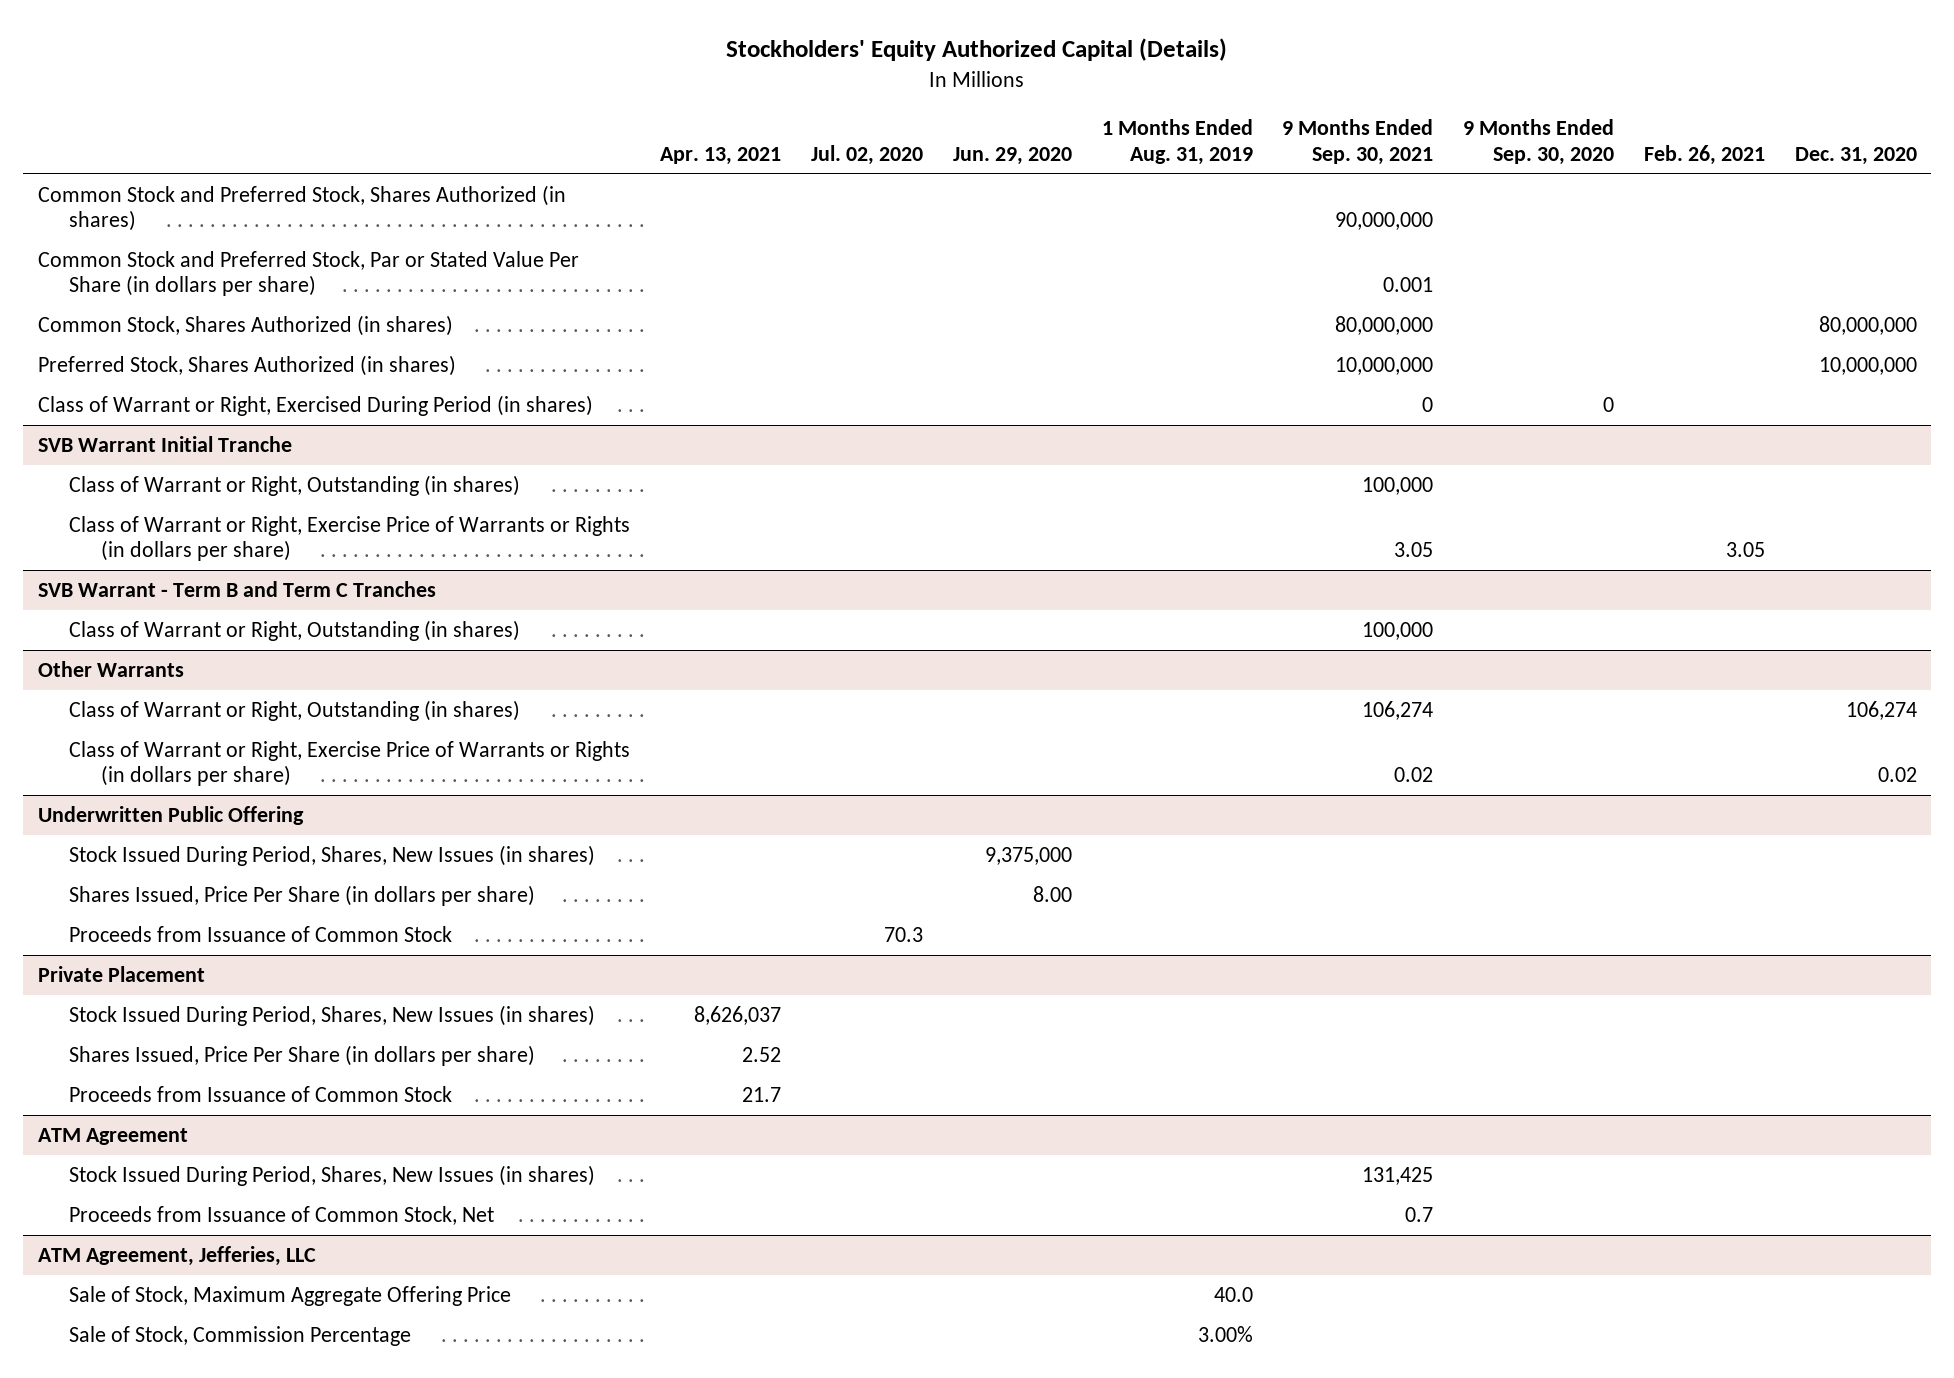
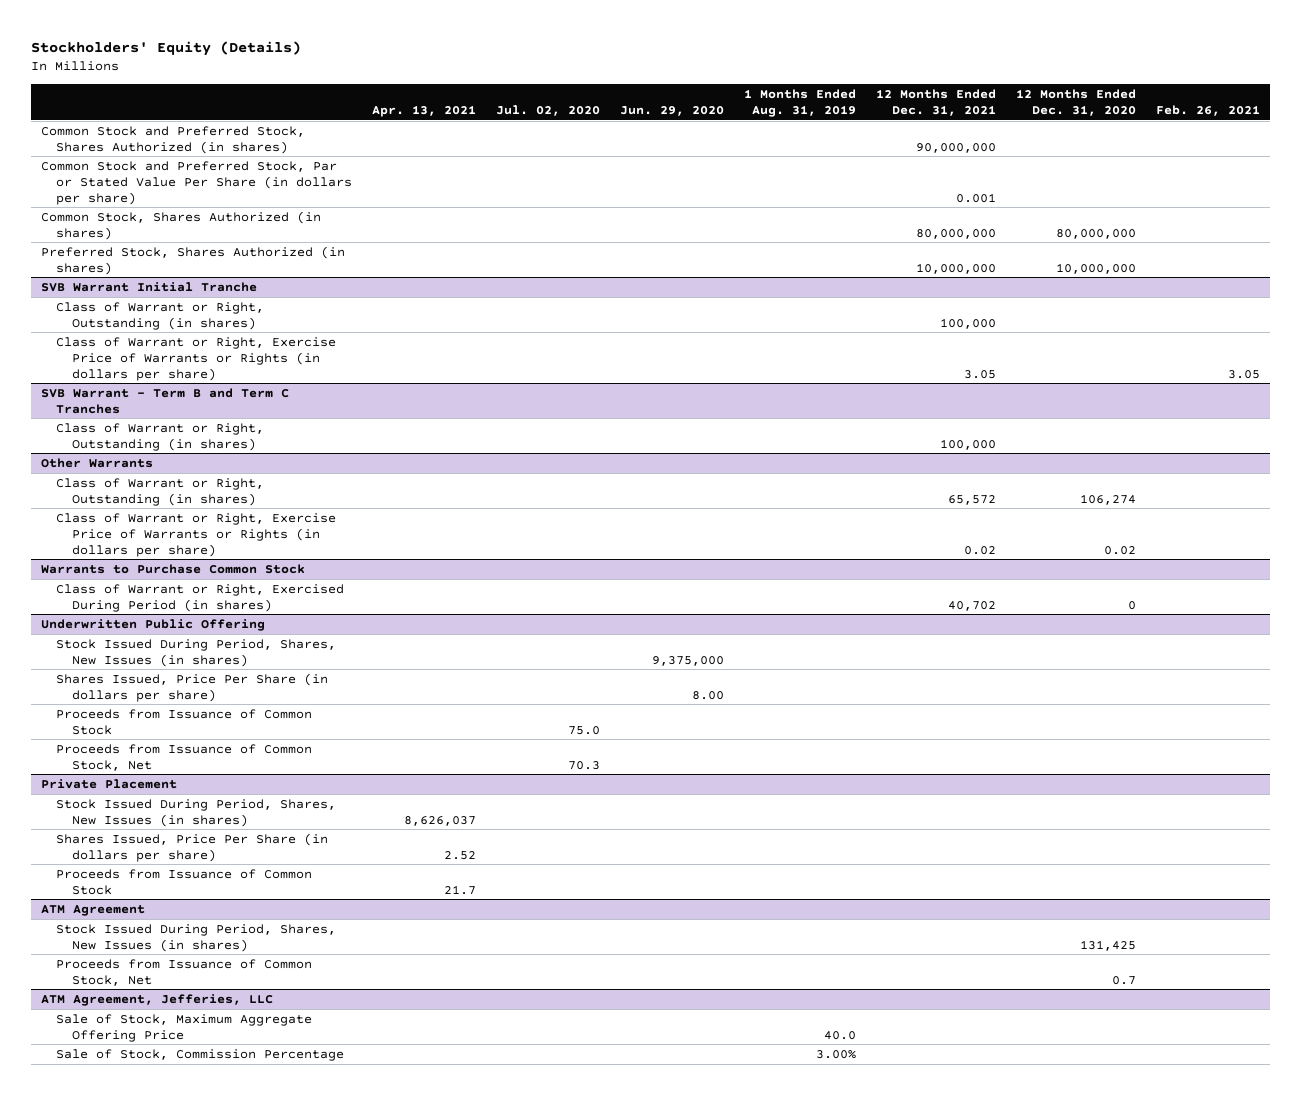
- Stockholders' Equity Authorized Capital (Details)
+ Stockholders' Equity (Details)
- | Apr. 13, 2021 | Jul. 02, 2020 | Jun. 29, 2020 | 1 Months Ended Aug. 31, 2019 | 9 Months Ended Sep. 30, 2021 | 9 Months Ended Sep. 30, 2020 | Feb. 26, 2021 | Dec. 31, 2020
+ | Apr. 13, 2021 | Jul. 02, 2020 | Jun. 29, 2020 | 1 Months Ended Aug. 31, 2019 | 12 Months Ended Dec. 31, 2021 | 12 Months Ended Dec. 31, 2020 | Feb. 26, 2021
- Class of Warrant or Right, Exercised During Period (in shares) | | | | | 0 | 0 | |
+ Warrants to Purchase Common Stock
+ Class of Warrant or Right, Exercised During Period (in shares) | | | | | 40,702 | 0 |
@ Underwritten Public Offering
- Proceeds from Issuance of Common Stock | | 70.3 | | | | | |
+ Proceeds from Issuance of Common Stock | | 75.0 | | | | |
+ Proceeds from Issuance of Common Stock, Net | | 70.3 | | | | |

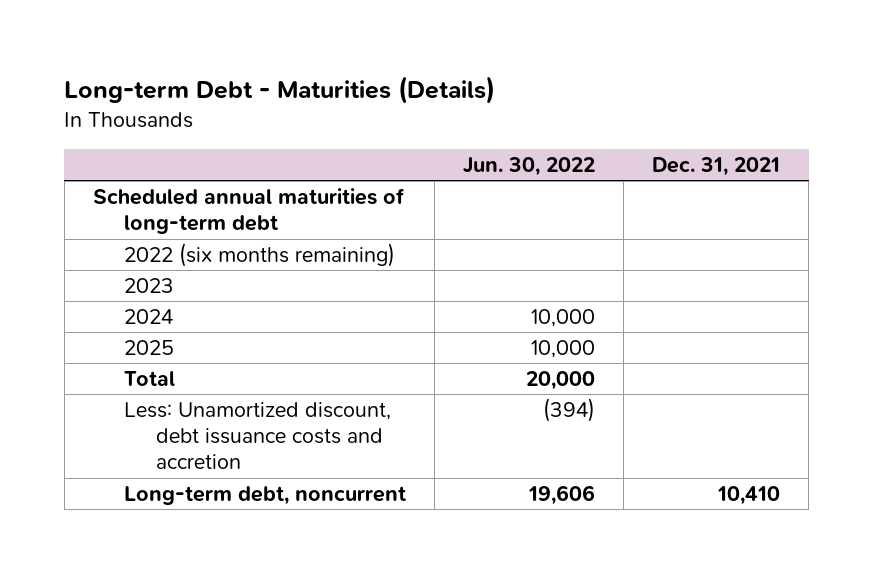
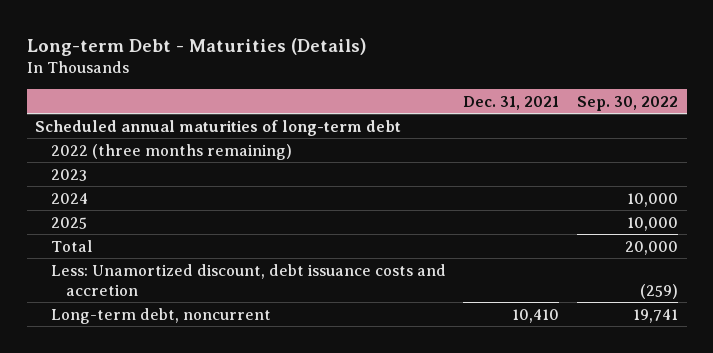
- | Jun. 30, 2022 | Dec. 31, 2021
+ | Dec. 31, 2021 | Sep. 30, 2022
- 2022 (six months remaining)
+ 2022 (three months remaining)

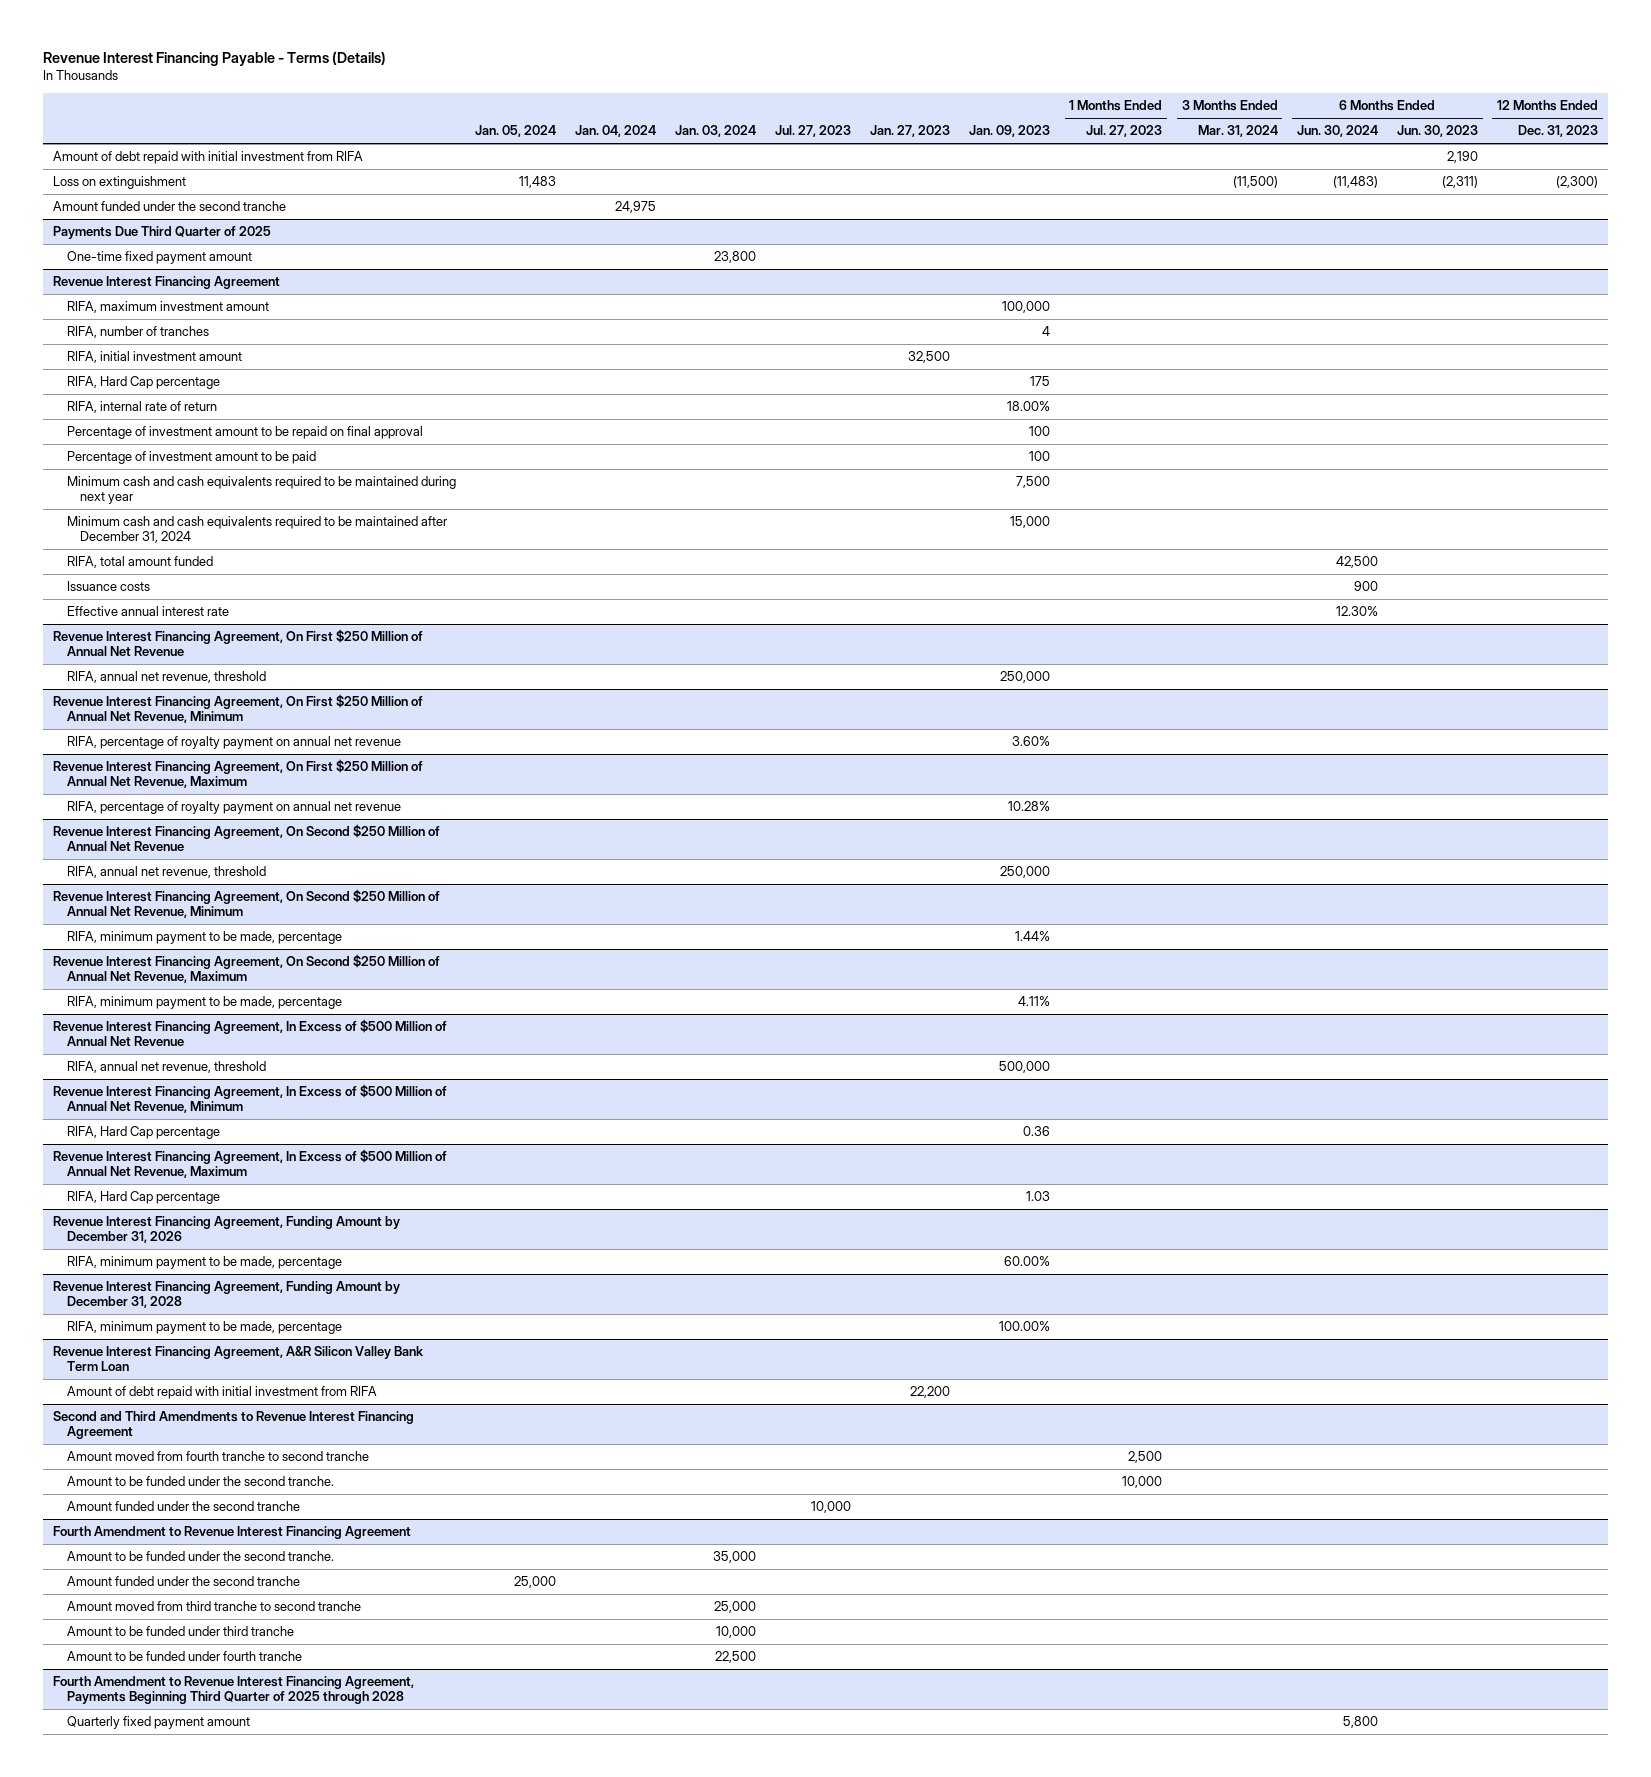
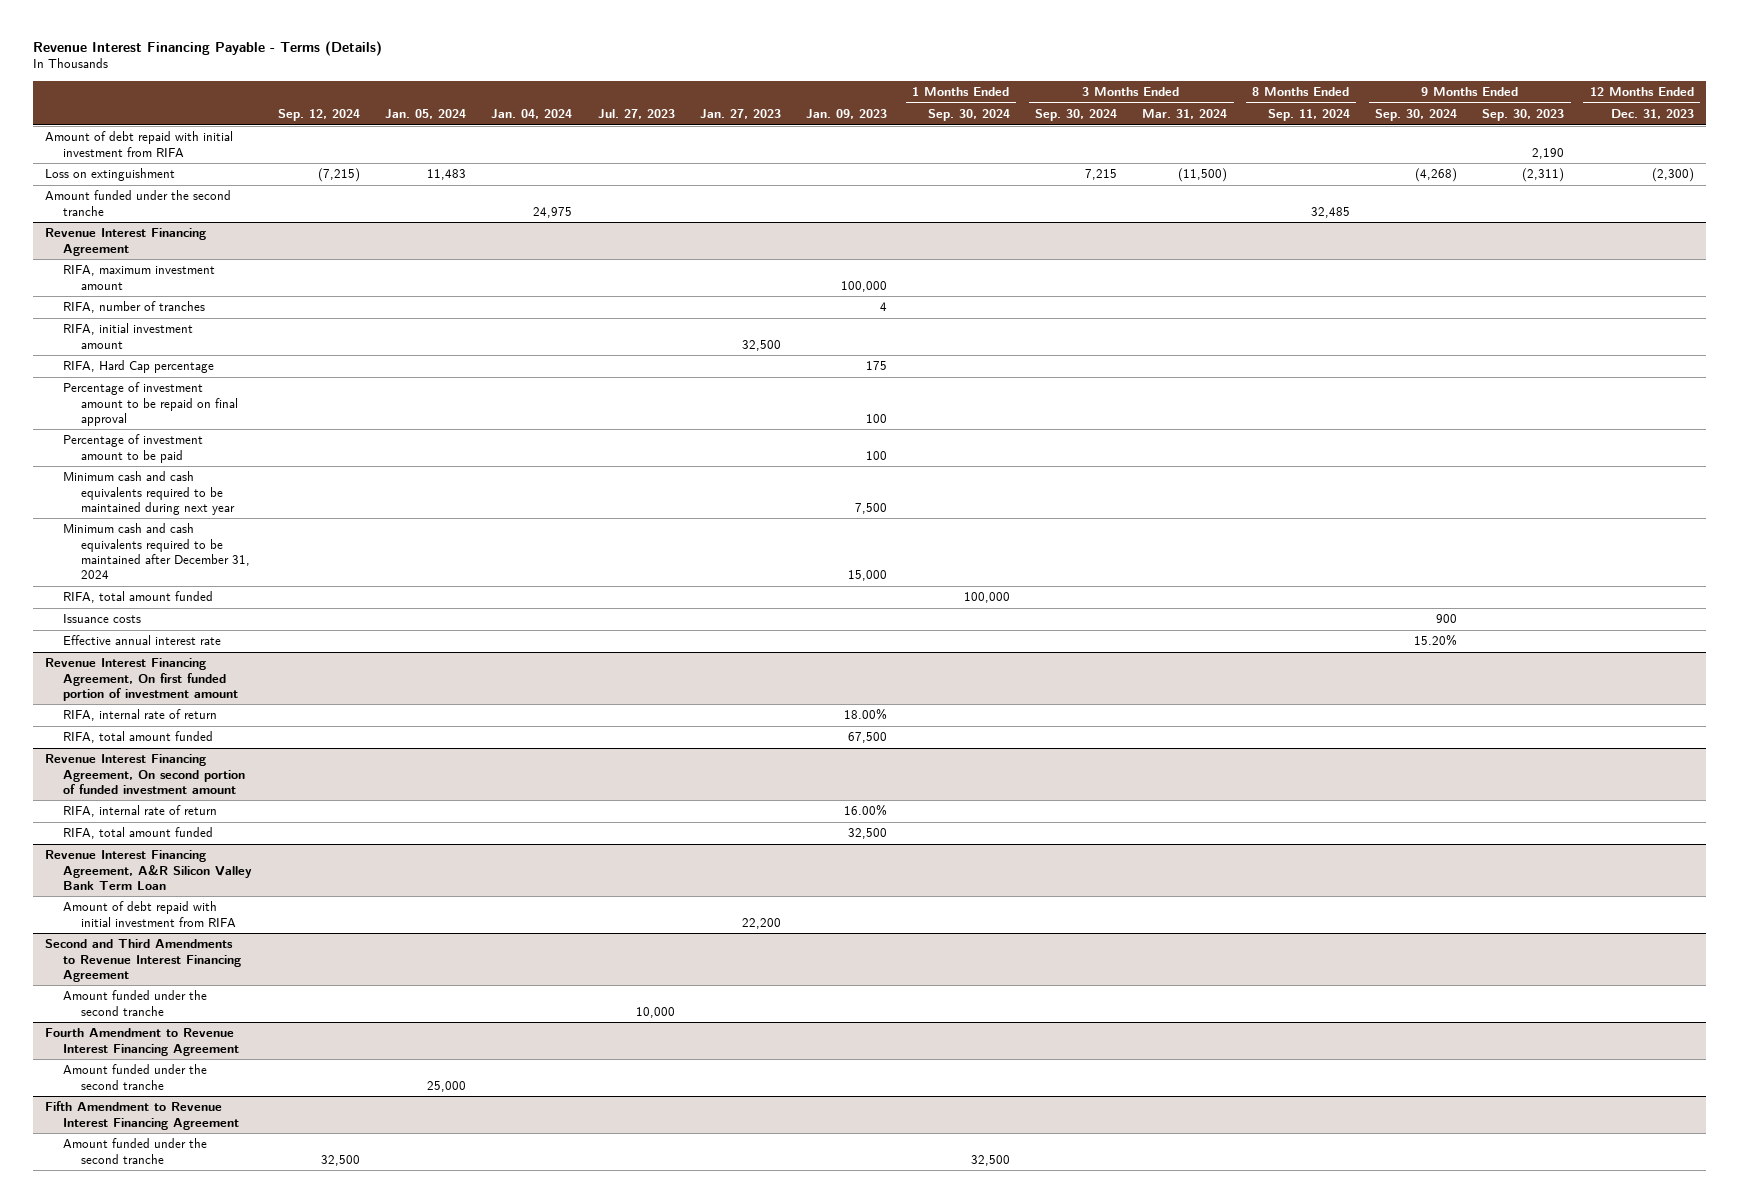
- | Jan. 05, 2024 | Jan. 04, 2024 | Jan. 03, 2024 | Jul. 27, 2023 | Jan. 27, 2023 | Jan. 09, 2023 | 1 Months Ended Jul. 27, 2023 | 3 Months Ended Mar. 31, 2024 | 6 Months Ended Jun. 30, 2024 | 6 Months Ended Jun. 30, 2023 | 12 Months Ended Dec. 31, 2023
+ | Sep. 12, 2024 | Jan. 05, 2024 | Jan. 04, 2024 | Jul. 27, 2023 | Jan. 27, 2023 | Jan. 09, 2023 | 1 Months Ended Sep. 30, 2024 | 3 Months Ended Sep. 30, 2024 | 3 Months Ended Mar. 31, 2024 | 8 Months Ended Sep. 11, 2024 | 9 Months Ended Sep. 30, 2024 | 9 Months Ended Sep. 30, 2023 | 12 Months Ended Dec. 31, 2023
- Payments Due Third Quarter of 2025
- One-time fixed payment amount | | | 23,800 | | | | | | | |
@ Revenue Interest Financing Agreement
- RIFA, internal rate of return | | | | | | 18.00% | | | | |
- Revenue Interest Financing Agreement, On First $250 Million of Annual Net Revenue
- RIFA, annual net revenue, threshold | | | | | | 250,000 | | | | |
- Revenue Interest Financing Agreement, On First $250 Million of Annual Net Revenue, Minimum
- RIFA, percentage of royalty payment on annual net revenue | | | | | | 3.60% | | | | |
- Revenue Interest Financing Agreement, On First $250 Million of Annual Net Revenue, Maximum
- RIFA, percentage of royalty payment on annual net revenue | | | | | | 10.28% | | | | |
- Revenue Interest Financing Agreement, On Second $250 Million of Annual Net Revenue
- RIFA, annual net revenue, threshold | | | | | | 250,000 | | | | |
- Revenue Interest Financing Agreement, On Second $250 Million of Annual Net Revenue, Minimum
- RIFA, minimum payment to be made, percentage | | | | | | 1.44% | | | | |
- Revenue Interest Financing Agreement, On Second $250 Million of Annual Net Revenue, Maximum
- RIFA, minimum payment to be made, percentage | | | | | | 4.11% | | | | |
- Revenue Interest Financing Agreement, In Excess of $500 Million of Annual Net Revenue
- RIFA, annual net revenue, threshold | | | | | | 500,000 | | | | |
- Revenue Interest Financing Agreement, In Excess of $500 Million of Annual Net Revenue, Minimum
- RIFA, Hard Cap percentage | | | | | | 0.36 | | | | |
- Revenue Interest Financing Agreement, In Excess of $500 Million of Annual Net Revenue, Maximum
- RIFA, Hard Cap percentage | | | | | | 1.03 | | | | |
- Revenue Interest Financing Agreement, Funding Amount by December 31, 2026
- RIFA, minimum payment to be made, percentage | | | | | | 60.00% | | | | |
- Revenue Interest Financing Agreement, Funding Amount by December 31, 2028
- RIFA, minimum payment to be made, percentage | | | | | | 100.00% | | | | |
+ Revenue Interest Financing Agreement, On first funded portion of investment amount
+ RIFA, internal rate of return | | | | | | 18.00% | | | | | | |
+ RIFA, total amount funded | | | | | | 67,500 | | | | | | |
+ Revenue Interest Financing Agreement, On second portion of funded investment amount
+ RIFA, internal rate of return | | | | | | 16.00% | | | | | | |
+ RIFA, total amount funded | | | | | | 32,500 | | | | | | |
@ Second and Third Amendments to Revenue Interest Financing Agreement
- Amount moved from fourth tranche to second tranche | | | | | | | 2,500 | | | |
- Amount to be funded under the second tranche. | | | | | | | 10,000 | | | |
@ Fourth Amendment to Revenue Interest Financing Agreement
- Amount to be funded under the second tranche. | | | 35,000 | | | | | | | |
- Amount moved from third tranche to second tranche | | | 25,000 | | | | | | | |
- Amount to be funded under third tranche | | | 10,000 | | | | | | | |
- Amount to be funded under fourth tranche | | | 22,500 | | | | | | | |
- Fourth Amendment to Revenue Interest Financing Agreement, Payments Beginning Third Quarter of 2025 through 2028
- Quarterly fixed payment amount | | | | | | | | | 5,800 | |
+ Fifth Amendment to Revenue Interest Financing Agreement
+ Amount funded under the second tranche | 32,500 | | | | | | 32,500 | | | | | |

